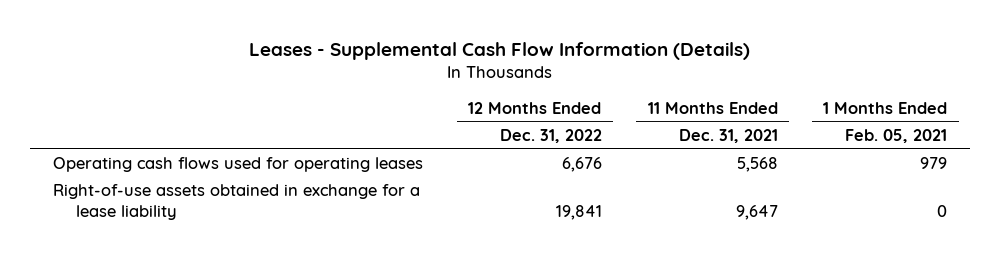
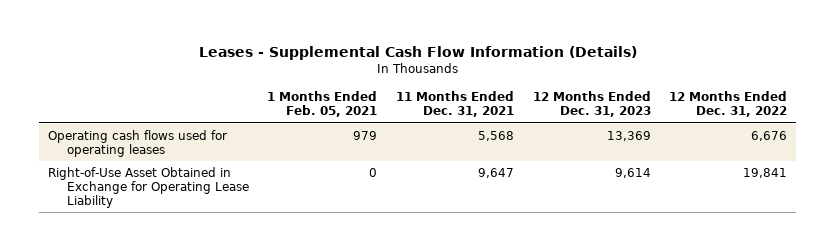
- | 12 Months Ended Dec. 31, 2022 | 11 Months Ended Dec. 31, 2021 | 1 Months Ended Feb. 05, 2021
+ | 1 Months Ended Feb. 05, 2021 | 11 Months Ended Dec. 31, 2021 | 12 Months Ended Dec. 31, 2023 | 12 Months Ended Dec. 31, 2022
- Right-of-use assets obtained in exchange for a lease liability | 19,841 | 9,647 | 0
+ Right-of-Use Asset Obtained in Exchange for Operating Lease Liability | 0 | 9,647 | 9,614 | 19,841

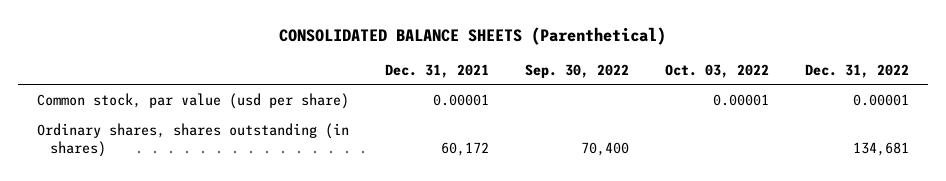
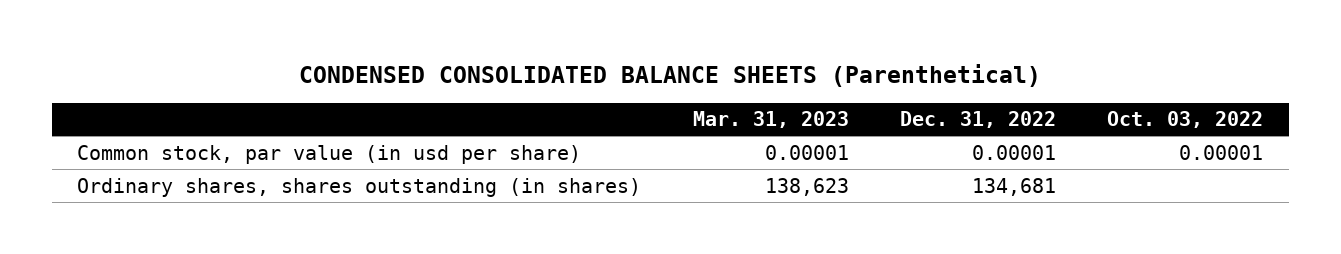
- CONSOLIDATED BALANCE SHEETS (Parenthetical)
+ CONDENSED CONSOLIDATED BALANCE SHEETS (Parenthetical)
- | Dec. 31, 2021 | Sep. 30, 2022 | Oct. 03, 2022 | Dec. 31, 2022
+ | Mar. 31, 2023 | Dec. 31, 2022 | Oct. 03, 2022
- Common stock, par value (usd per share) | 0.00001 | | 0.00001 | 0.00001
+ Common stock, par value (in usd per share) | 0.00001 | 0.00001 | 0.00001

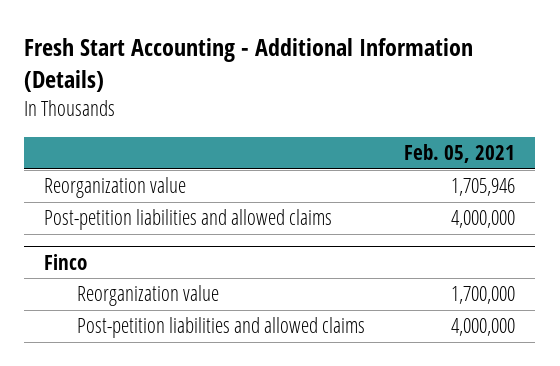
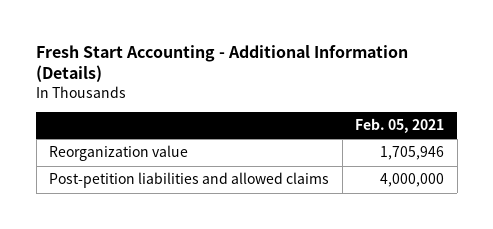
- Finco
- Reorganization value | 1,700,000
- Post-petition liabilities and allowed claims | 4,000,000

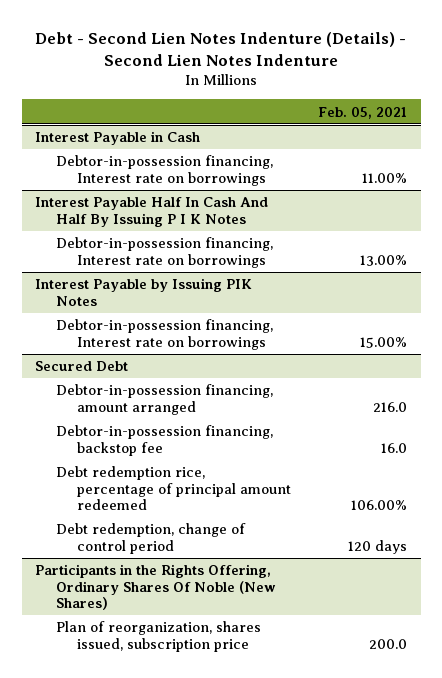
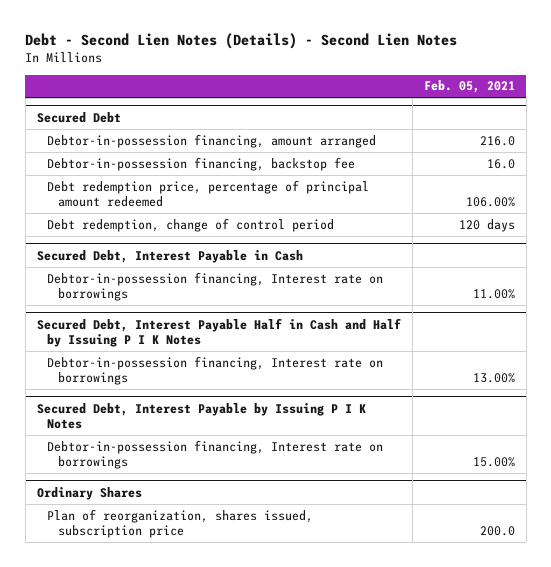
- Debt - Second Lien Notes Indenture (Details) - Second Lien Notes Indenture
+ Debt - Second Lien Notes (Details) - Second Lien Notes
- Interest Payable in Cash
- Debtor-in-possession financing, Interest rate on borrowings | 11.00%
- Interest Payable Half In Cash And Half By Issuing P I K Notes
- Debtor-in-possession financing, Interest rate on borrowings | 13.00%
- Interest Payable by Issuing PIK Notes
- Debtor-in-possession financing, Interest rate on borrowings | 15.00%
@ Secured Debt
- Debt redemption rice, percentage of principal amount redeemed | 106.00%
+ Debt redemption price, percentage of principal amount redeemed | 106.00%
- Participants in the Rights Offering, Ordinary Shares Of Noble (New Shares)
+ Secured Debt, Interest Payable in Cash
+ Debtor-in-possession financing, Interest rate on borrowings | 11.00%
+ Secured Debt, Interest Payable Half in Cash and Half by Issuing P I K Notes
+ Debtor-in-possession financing, Interest rate on borrowings | 13.00%
+ Secured Debt, Interest Payable by Issuing P I K Notes
+ Debtor-in-possession financing, Interest rate on borrowings | 15.00%
+ Ordinary Shares

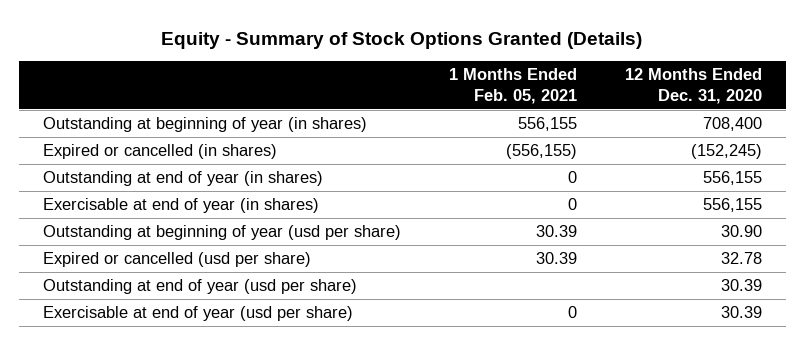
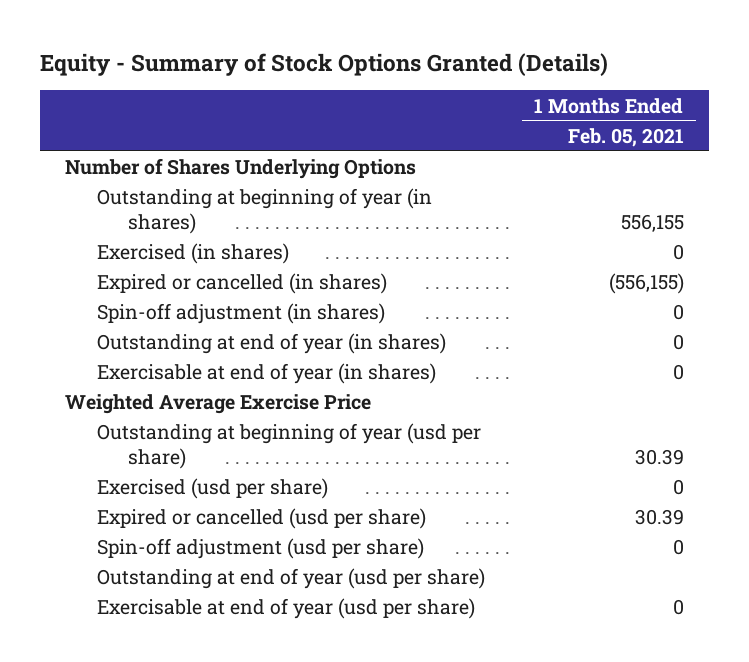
- | 1 Months Ended Feb. 05, 2021 | 12 Months Ended Dec. 31, 2020
+ | 1 Months Ended Feb. 05, 2021
+ Number of Shares Underlying Options
+ Exercised (in shares) | 0
+ Spin-off adjustment (in shares) | 0
+ Weighted Average Exercise Price
+ Exercised (usd per share) | 0
+ Spin-off adjustment (usd per share) | 0

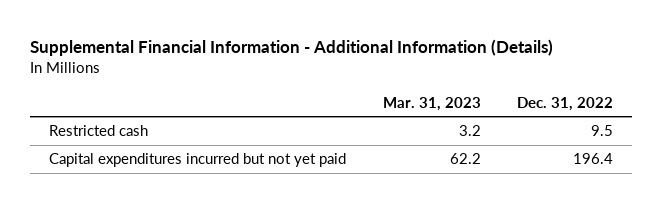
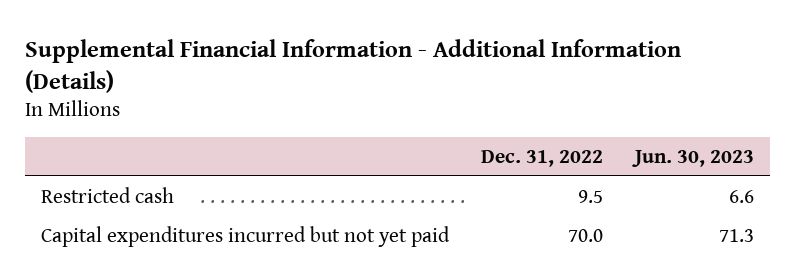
- | Mar. 31, 2023 | Dec. 31, 2022
+ | Dec. 31, 2022 | Jun. 30, 2023
- Capital expenditures incurred but not yet paid | 62.2 | 196.4
+ Capital expenditures incurred but not yet paid | 70.0 | 71.3

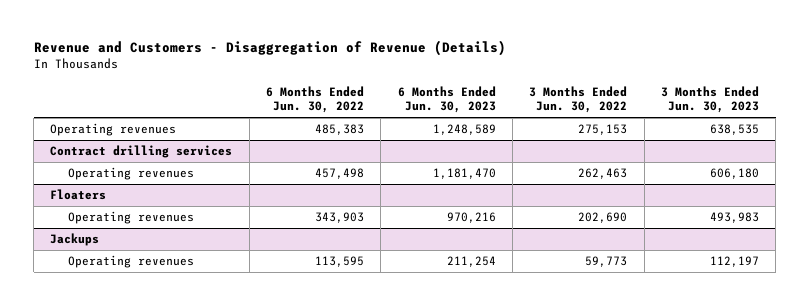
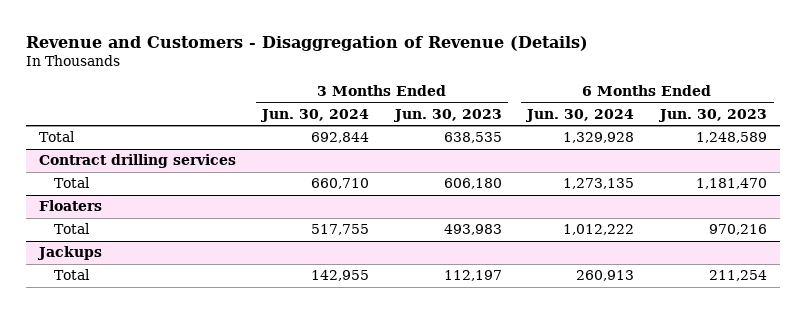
- | 6 Months Ended Jun. 30, 2022 | 6 Months Ended Jun. 30, 2023 | 3 Months Ended Jun. 30, 2022 | 3 Months Ended Jun. 30, 2023
+ | 3 Months Ended Jun. 30, 2024 | 3 Months Ended Jun. 30, 2023 | 6 Months Ended Jun. 30, 2024 | 6 Months Ended Jun. 30, 2023
- Operating revenues | 485,383 | 1,248,589 | 275,153 | 638,535
+ Total | 692,844 | 638,535 | 1,329,928 | 1,248,589
@ Contract drilling services
- Operating revenues | 457,498 | 1,181,470 | 262,463 | 606,180
+ Total | 660,710 | 606,180 | 1,273,135 | 1,181,470
@ Floaters
- Operating revenues | 343,903 | 970,216 | 202,690 | 493,983
+ Total | 517,755 | 493,983 | 1,012,222 | 970,216
@ Jackups
- Operating revenues | 113,595 | 211,254 | 59,773 | 112,197
+ Total | 142,955 | 112,197 | 260,913 | 211,254

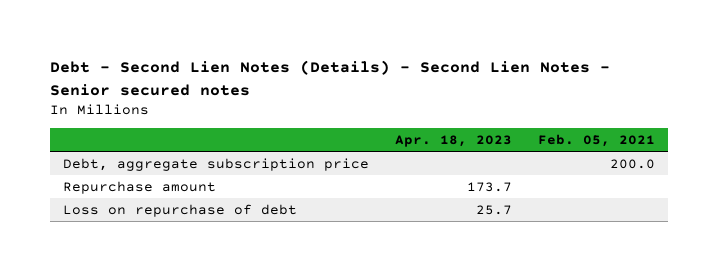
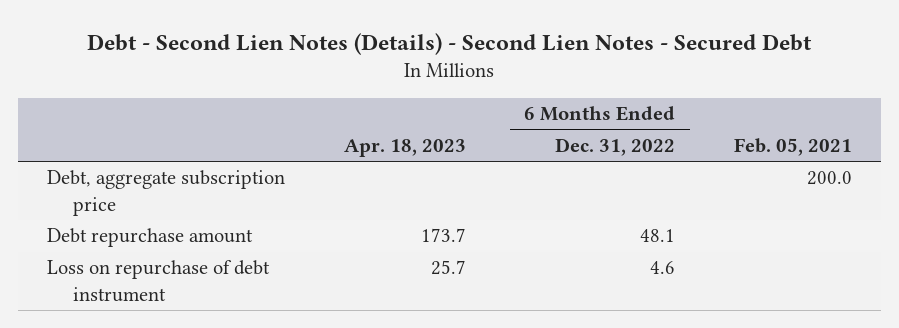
- Debt - Second Lien Notes (Details) - Second Lien Notes - Senior secured notes
+ Debt - Second Lien Notes (Details) - Second Lien Notes - Secured Debt
- | Apr. 18, 2023 | Feb. 05, 2021
+ | Apr. 18, 2023 | 6 Months Ended Dec. 31, 2022 | Feb. 05, 2021
- Repurchase amount | 173.7 |
- Loss on repurchase of debt | 25.7 |
+ Debt repurchase amount | 173.7 | 48.1 |
+ Loss on repurchase of debt instrument | 25.7 | 4.6 |

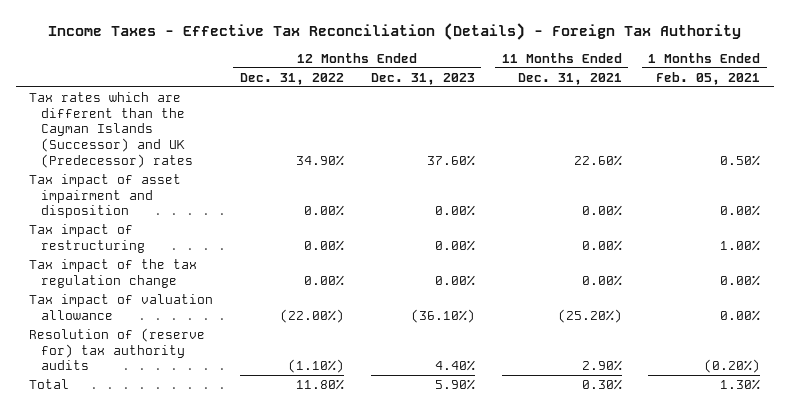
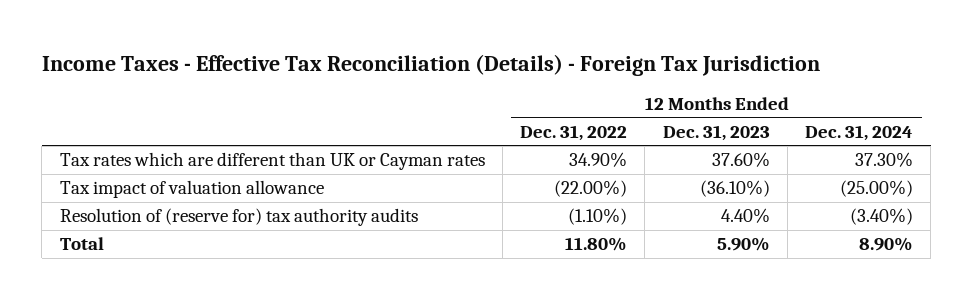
- Income Taxes - Effective Tax Reconciliation (Details) - Foreign Tax Authority
+ Income Taxes - Effective Tax Reconciliation (Details) - Foreign Tax Jurisdiction
- | 12 Months Ended Dec. 31, 2022 | 12 Months Ended Dec. 31, 2023 | 11 Months Ended Dec. 31, 2021 | 1 Months Ended Feb. 05, 2021
+ | 12 Months Ended Dec. 31, 2022 | 12 Months Ended Dec. 31, 2023 | 12 Months Ended Dec. 31, 2024
- Tax rates which are different than the Cayman Islands (Successor) and UK (Predecessor) rates | 34.90% | 37.60% | 22.60% | 0.50%
- Tax impact of asset impairment and disposition | 0.00% | 0.00% | 0.00% | 0.00%
- Tax impact of restructuring | 0.00% | 0.00% | 0.00% | 1.00%
- Tax impact of the tax regulation change | 0.00% | 0.00% | 0.00% | 0.00%
+ Tax rates which are different than UK or Cayman rates | 34.90% | 37.60% | 37.30%

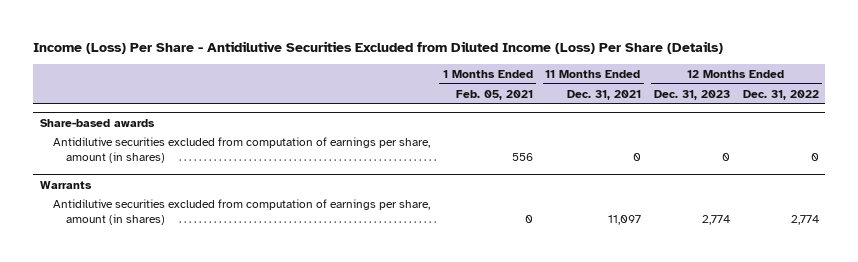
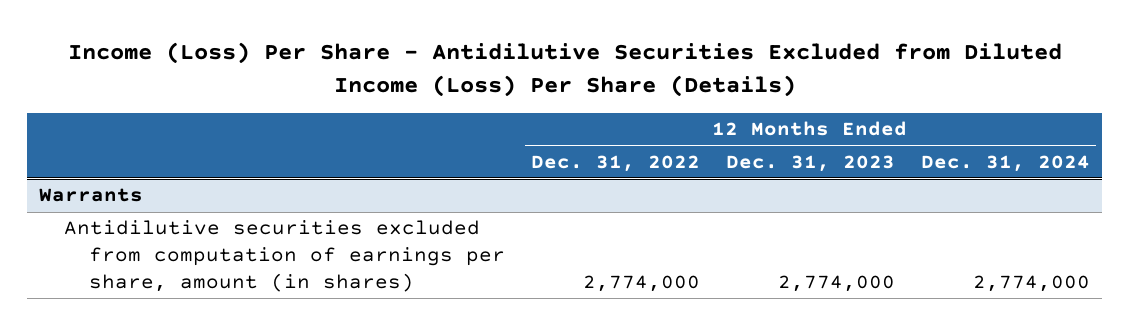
- | 1 Months Ended Feb. 05, 2021 | 11 Months Ended Dec. 31, 2021 | 12 Months Ended Dec. 31, 2023 | 12 Months Ended Dec. 31, 2022
+ | 12 Months Ended Dec. 31, 2022 | 12 Months Ended Dec. 31, 2023 | 12 Months Ended Dec. 31, 2024
- Share-based awards
- Antidilutive securities excluded from computation of earnings per share, amount (in shares) | 556 | 0 | 0 | 0
@ Warrants
- Antidilutive securities excluded from computation of earnings per share, amount (in shares) | 0 | 11,097 | 2,774 | 2,774
+ Antidilutive securities excluded from computation of earnings per share, amount (in shares) | 2,774,000 | 2,774,000 | 2,774,000

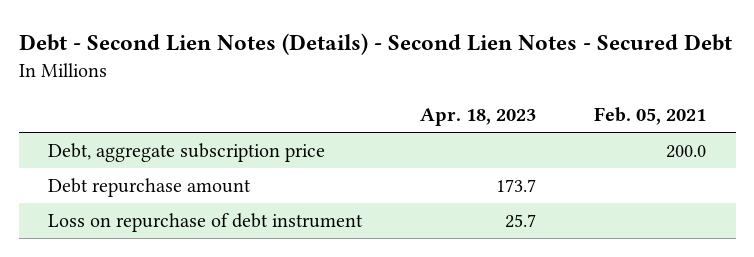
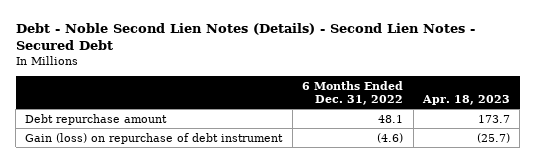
- Debt - Second Lien Notes (Details) - Second Lien Notes - Secured Debt
+ Debt - Noble Second Lien Notes (Details) - Second Lien Notes - Secured Debt
- | Apr. 18, 2023 | Feb. 05, 2021
+ | 6 Months Ended Dec. 31, 2022 | Apr. 18, 2023
- Debt, aggregate subscription price | | 200.0
- Loss on repurchase of debt instrument | 25.7 |
+ Gain (loss) on repurchase of debt instrument | (4.6) | (25.7)

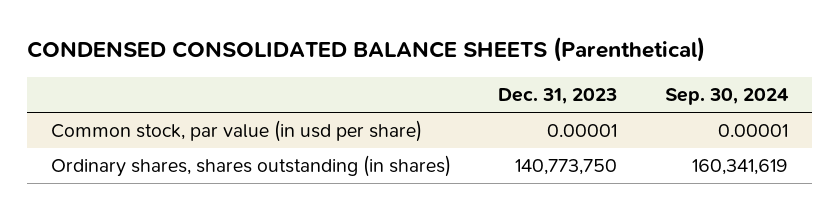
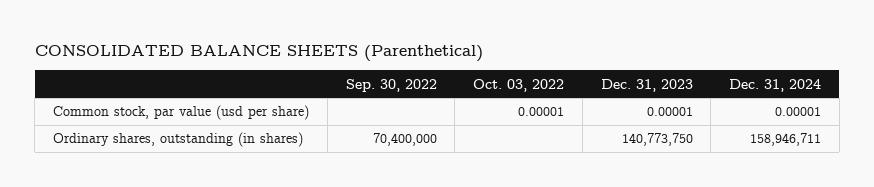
- CONDENSED CONSOLIDATED BALANCE SHEETS (Parenthetical)
+ CONSOLIDATED BALANCE SHEETS (Parenthetical)
- | Dec. 31, 2023 | Sep. 30, 2024
+ | Sep. 30, 2022 | Oct. 03, 2022 | Dec. 31, 2023 | Dec. 31, 2024
- Common stock, par value (in usd per share) | 0.00001 | 0.00001
- Ordinary shares, shares outstanding (in shares) | 140,773,750 | 160,341,619
+ Common stock, par value (usd per share) | | 0.00001 | 0.00001 | 0.00001
+ Ordinary shares, outstanding (in shares) | 70,400,000 | | 140,773,750 | 158,946,711

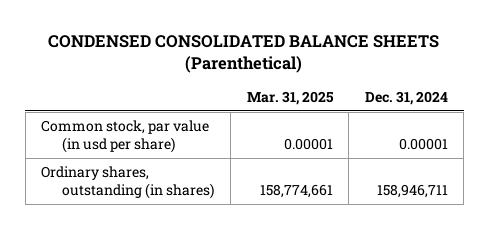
- CONSOLIDATED BALANCE SHEETS (Parenthetical)
+ CONDENSED CONSOLIDATED BALANCE SHEETS (Parenthetical)
- | Sep. 30, 2022 | Oct. 03, 2022 | Dec. 31, 2023 | Dec. 31, 2024
+ | Mar. 31, 2025 | Dec. 31, 2024
- Common stock, par value (usd per share) | | 0.00001 | 0.00001 | 0.00001
+ Common stock, par value (in usd per share) | 0.00001 | 0.00001

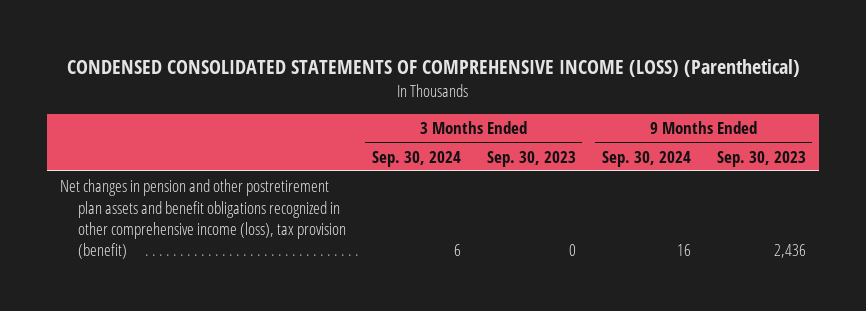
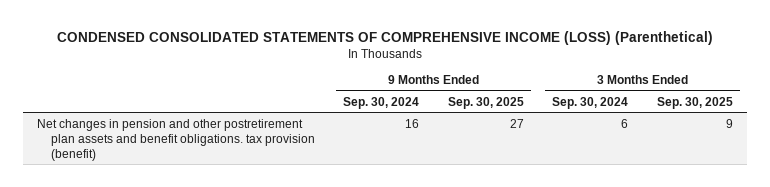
- | 3 Months Ended Sep. 30, 2024 | 3 Months Ended Sep. 30, 2023 | 9 Months Ended Sep. 30, 2024 | 9 Months Ended Sep. 30, 2023
+ | 9 Months Ended Sep. 30, 2024 | 9 Months Ended Sep. 30, 2025 | 3 Months Ended Sep. 30, 2024 | 3 Months Ended Sep. 30, 2025
- Net changes in pension and other postretirement plan assets and benefit obligations recognized in other comprehensive income (loss), tax provision (benefit) | 6 | 0 | 16 | 2,436
+ Net changes in pension and other postretirement plan assets and benefit obligations. tax provision (benefit) | 16 | 27 | 6 | 9

